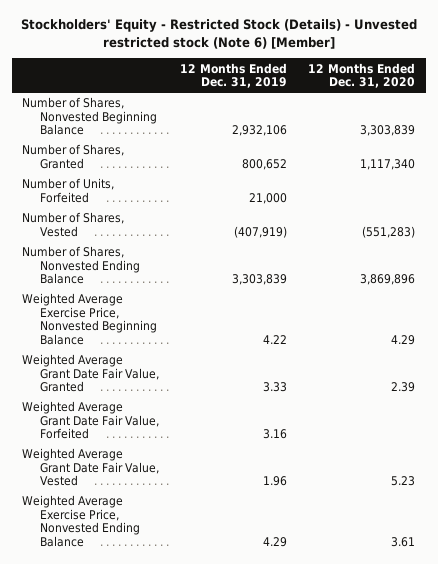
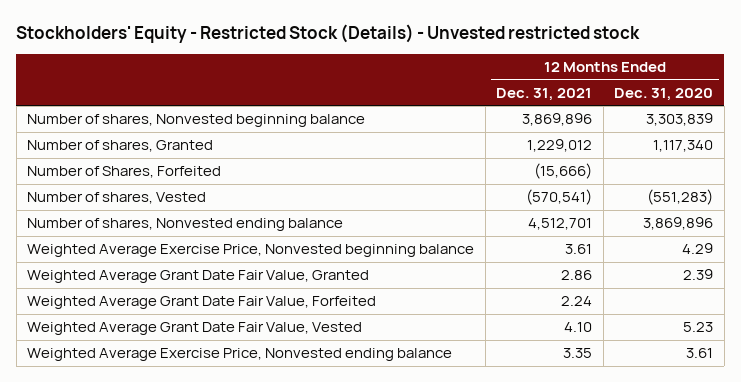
- Stockholders' Equity - Restricted Stock (Details) - Unvested restricted stock (Note 6) [Member]
+ Stockholders' Equity - Restricted Stock (Details) - Unvested restricted stock
- | 12 Months Ended Dec. 31, 2019 | 12 Months Ended Dec. 31, 2020
+ | 12 Months Ended Dec. 31, 2021 | 12 Months Ended Dec. 31, 2020
- Number of Shares, Nonvested Beginning Balance | 2,932,106 | 3,303,839
- Number of Shares, Granted | 800,652 | 1,117,340
- Number of Units, Forfeited | 21,000 |
- Number of Shares, Vested | (407,919) | (551,283)
- Number of Shares, Nonvested Ending Balance | 3,303,839 | 3,869,896
- Weighted Average Exercise Price, Nonvested Beginning Balance | 4.22 | 4.29
+ Number of shares, Nonvested beginning balance | 3,869,896 | 3,303,839
+ Number of shares, Granted | 1,229,012 | 1,117,340
+ Number of Shares, Forfeited | (15,666) |
+ Number of shares, Vested | (570,541) | (551,283)
+ Number of shares, Nonvested ending balance | 4,512,701 | 3,869,896
+ Weighted Average Exercise Price, Nonvested beginning balance | 3.61 | 4.29
- Weighted Average Exercise Price, Nonvested Ending Balance | 4.29 | 3.61
+ Weighted Average Exercise Price, Nonvested ending balance | 3.35 | 3.61

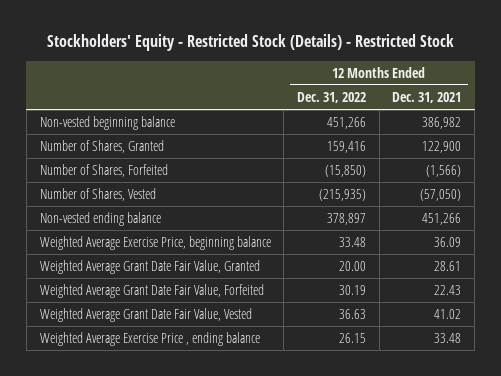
- Stockholders' Equity - Restricted Stock (Details) - Unvested restricted stock
+ Stockholders' Equity - Restricted Stock (Details) - Restricted Stock
- | 12 Months Ended Dec. 31, 2021 | 12 Months Ended Dec. 31, 2020
+ | 12 Months Ended Dec. 31, 2022 | 12 Months Ended Dec. 31, 2021
- Number of shares, Nonvested beginning balance | 3,869,896 | 3,303,839
- Number of shares, Granted | 1,229,012 | 1,117,340
- Number of Shares, Forfeited | (15,666) |
- Number of shares, Vested | (570,541) | (551,283)
- Number of shares, Nonvested ending balance | 4,512,701 | 3,869,896
- Weighted Average Exercise Price, Nonvested beginning balance | 3.61 | 4.29
- Weighted Average Grant Date Fair Value, Granted | 2.86 | 2.39
- Weighted Average Grant Date Fair Value, Forfeited | 2.24 |
- Weighted Average Grant Date Fair Value, Vested | 4.10 | 5.23
- Weighted Average Exercise Price, Nonvested ending balance | 3.35 | 3.61
+ Non-vested beginning balance | 451,266 | 386,982
+ Number of Shares, Granted | 159,416 | 122,900
+ Number of Shares, Forfeited | (15,850) | (1,566)
+ Number of Shares, Vested | (215,935) | (57,050)
+ Non-vested ending balance | 378,897 | 451,266
+ Weighted Average Exercise Price, beginning balance | 33.48 | 36.09
+ Weighted Average Grant Date Fair Value, Granted | 20.00 | 28.61
+ Weighted Average Grant Date Fair Value, Forfeited | 30.19 | 22.43
+ Weighted Average Grant Date Fair Value, Vested | 36.63 | 41.02
+ Weighted Average Exercise Price , ending balance | 26.15 | 33.48

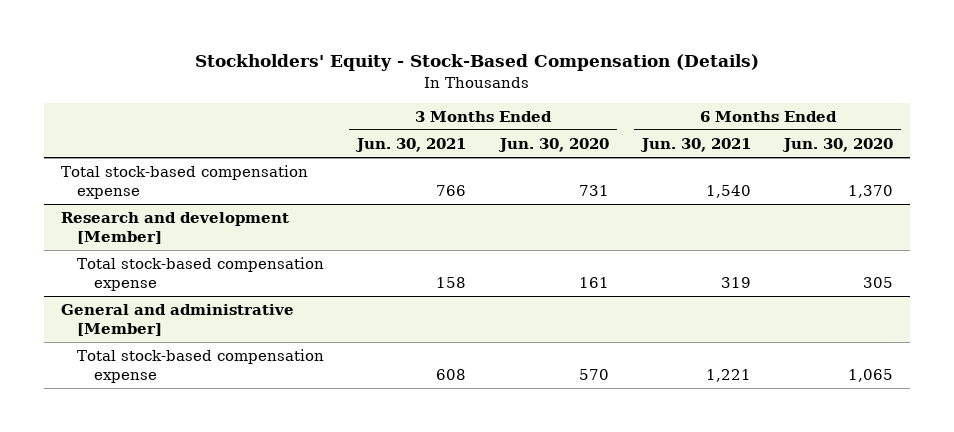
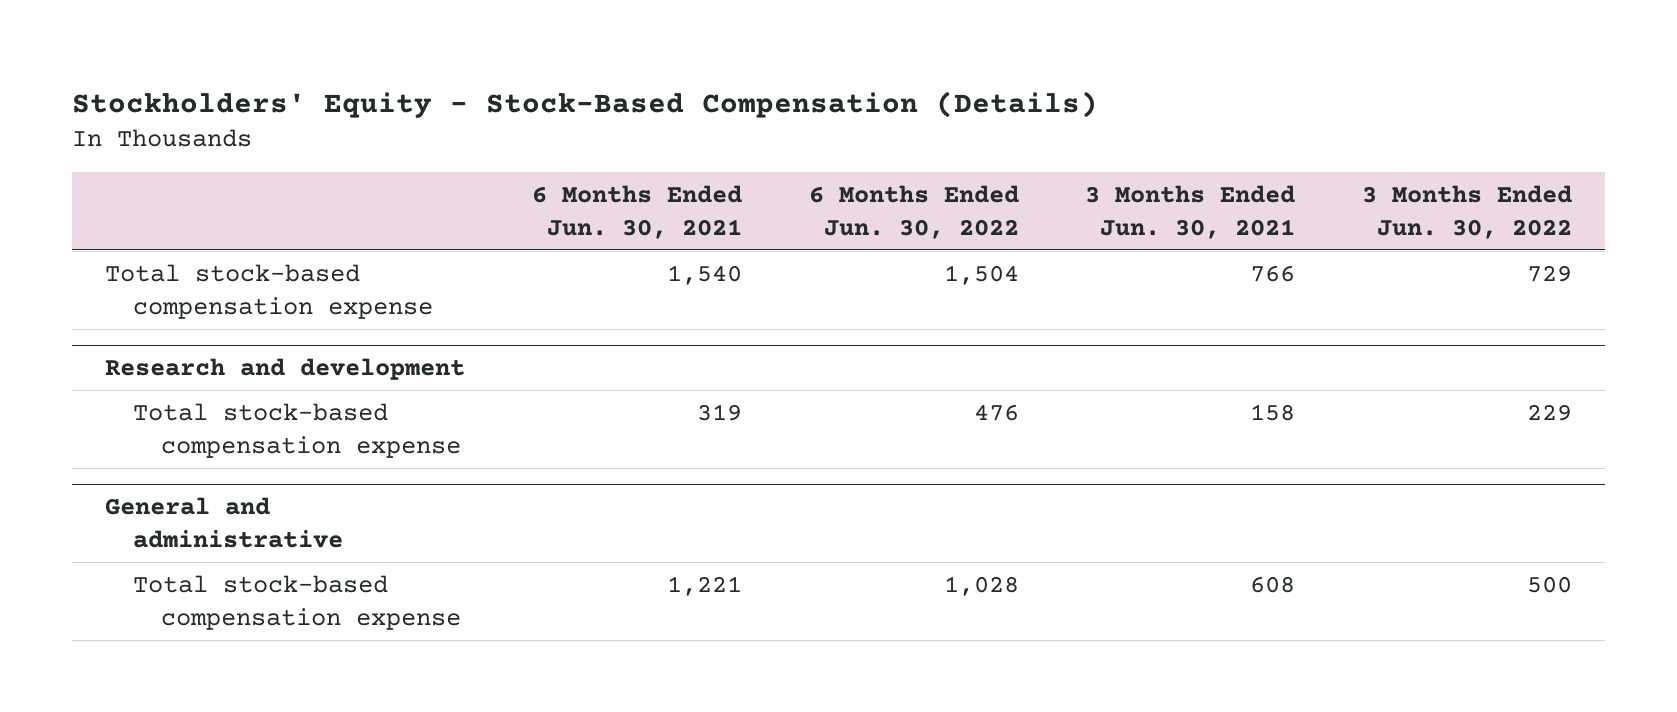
- | 3 Months Ended Jun. 30, 2021 | 3 Months Ended Jun. 30, 2020 | 6 Months Ended Jun. 30, 2021 | 6 Months Ended Jun. 30, 2020
+ | 6 Months Ended Jun. 30, 2021 | 6 Months Ended Jun. 30, 2022 | 3 Months Ended Jun. 30, 2021 | 3 Months Ended Jun. 30, 2022
- Research and development [Member]
+ Research and development
- General and administrative [Member]
+ General and administrative

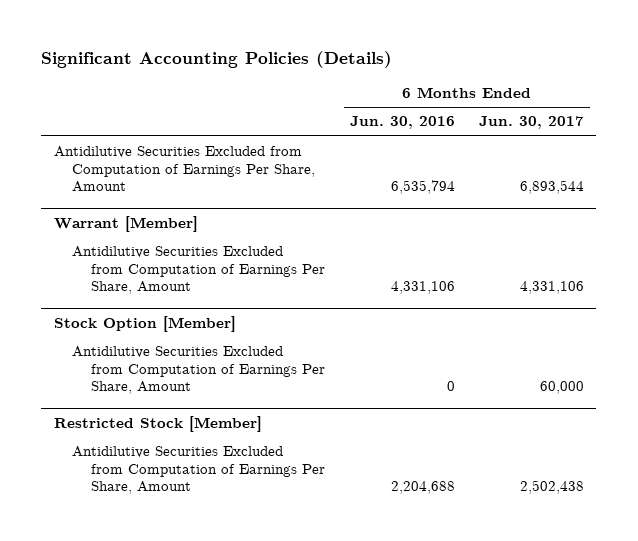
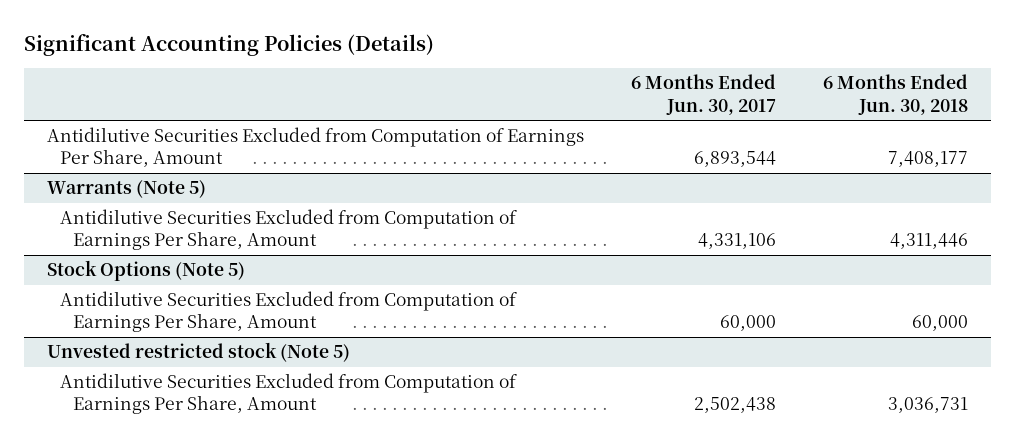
- | 6 Months Ended Jun. 30, 2016 | 6 Months Ended Jun. 30, 2017
+ | 6 Months Ended Jun. 30, 2017 | 6 Months Ended Jun. 30, 2018
- Warrant [Member]
+ Warrants (Note 5)
- Stock Option [Member]
+ Stock Options (Note 5)
- Restricted Stock [Member]
+ Unvested restricted stock (Note 5)

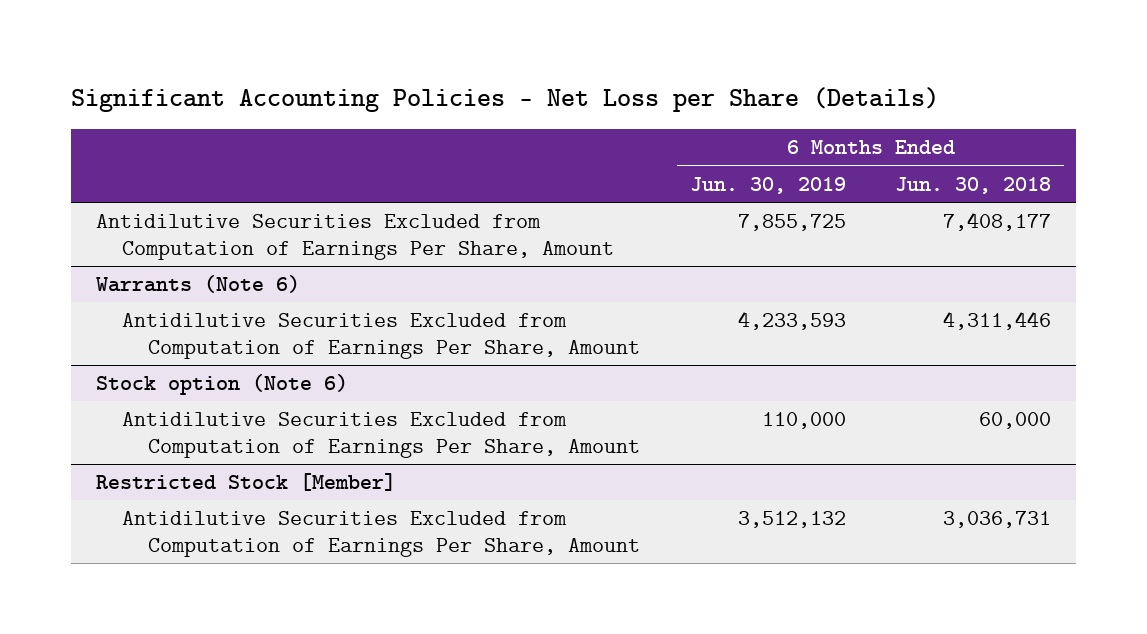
- Significant Accounting Policies (Details)
+ Significant Accounting Policies - Net Loss per Share (Details)
- | 6 Months Ended Jun. 30, 2017 | 6 Months Ended Jun. 30, 2018
+ | 6 Months Ended Jun. 30, 2019 | 6 Months Ended Jun. 30, 2018
- Warrants (Note 5)
+ Warrants (Note 6)
- Stock Options (Note 5)
+ Stock option (Note 6)
- Unvested restricted stock (Note 5)
+ Restricted Stock [Member]

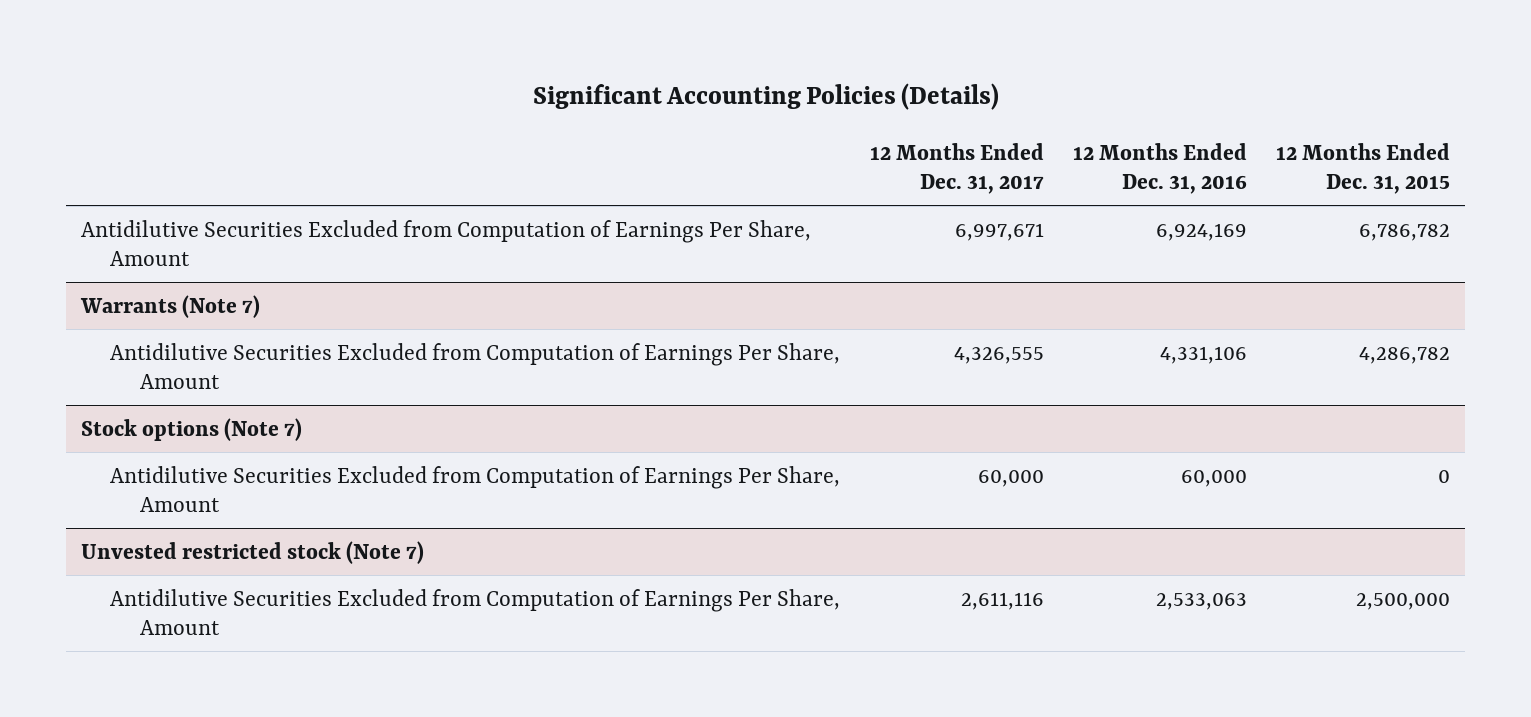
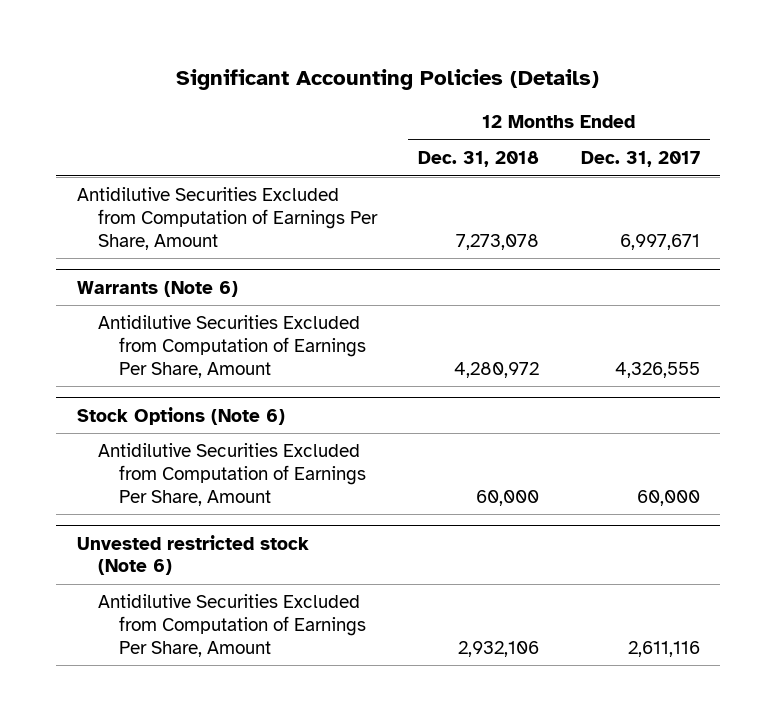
- | 12 Months Ended Dec. 31, 2017 | 12 Months Ended Dec. 31, 2016 | 12 Months Ended Dec. 31, 2015
+ | 12 Months Ended Dec. 31, 2018 | 12 Months Ended Dec. 31, 2017
- Warrants (Note 7)
+ Warrants (Note 6)
- Stock options (Note 7)
+ Stock Options (Note 6)
- Unvested restricted stock (Note 7)
+ Unvested restricted stock (Note 6)

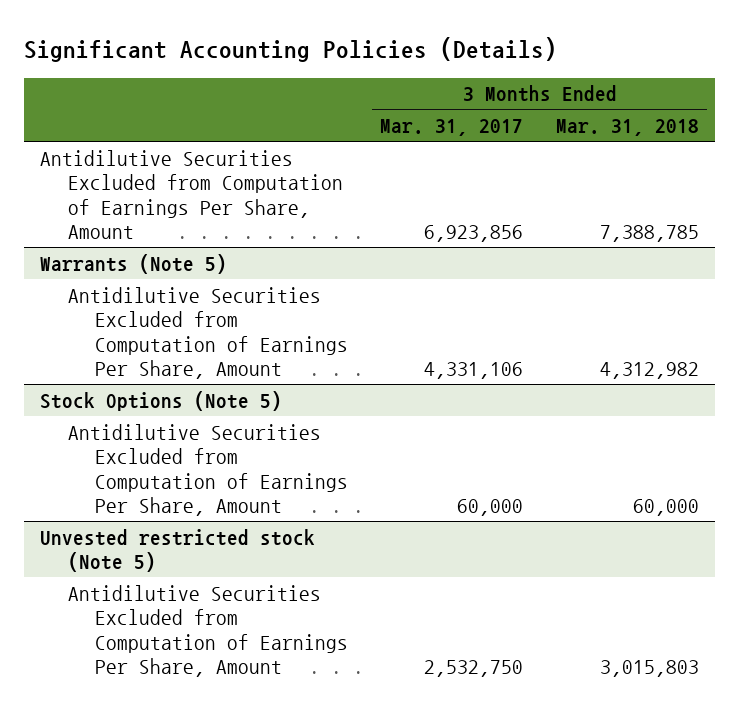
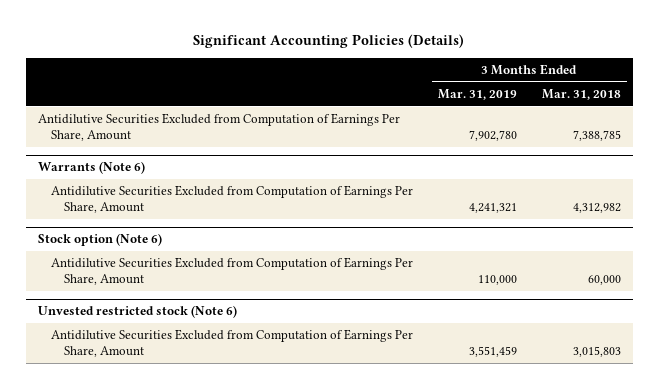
- | 3 Months Ended Mar. 31, 2017 | 3 Months Ended Mar. 31, 2018
+ | 3 Months Ended Mar. 31, 2019 | 3 Months Ended Mar. 31, 2018
- Warrants (Note 5)
+ Warrants (Note 6)
- Stock Options (Note 5)
+ Stock option (Note 6)
- Unvested restricted stock (Note 5)
+ Unvested restricted stock (Note 6)

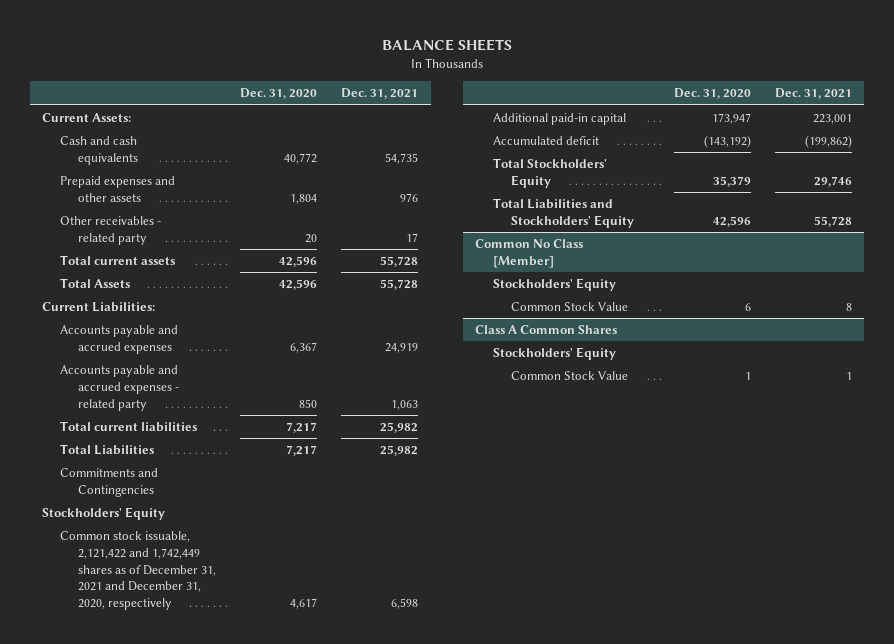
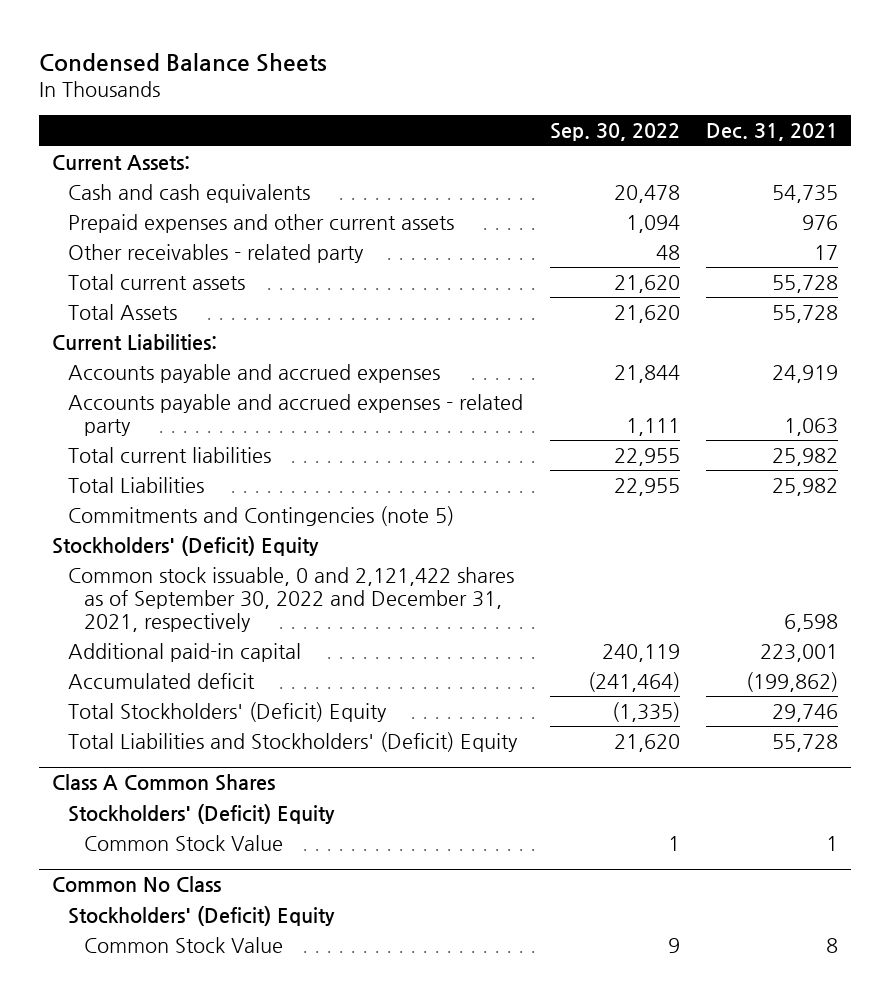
- BALANCE SHEETS
+ Condensed Balance Sheets
- | Dec. 31, 2020 | Dec. 31, 2021
+ | Sep. 30, 2022 | Dec. 31, 2021
- Prepaid expenses and other assets | 1,804 | 976
+ Prepaid expenses and other current assets | 1,094 | 976
- Commitments and Contingencies
- Stockholders' Equity
- Common stock issuable, 2,121,422 and 1,742,449 shares as of December 31, 2021 and December 31, 2020, respectively | 4,617 | 6,598
+ Commitments and Contingencies (note 5)
+ Stockholders' (Deficit) Equity
+ Common stock issuable, 0 and 2,121,422 shares as of September 30, 2022 and December 31, 2021, respectively | | 6,598
- Total Stockholders' Equity | 35,379 | 29,746
- Total Liabilities and Stockholders' Equity | 42,596 | 55,728
- Common No Class [Member]
- Stockholders' Equity
- Common Stock Value | 6 | 8
+ Total Stockholders' (Deficit) Equity | (1,335) | 29,746
+ Total Liabilities and Stockholders' (Deficit) Equity | 21,620 | 55,728
@ Class A Common Shares
- Stockholders' Equity
+ Stockholders' (Deficit) Equity
+ Common No Class
+ Stockholders' (Deficit) Equity
+ Common Stock Value | 9 | 8

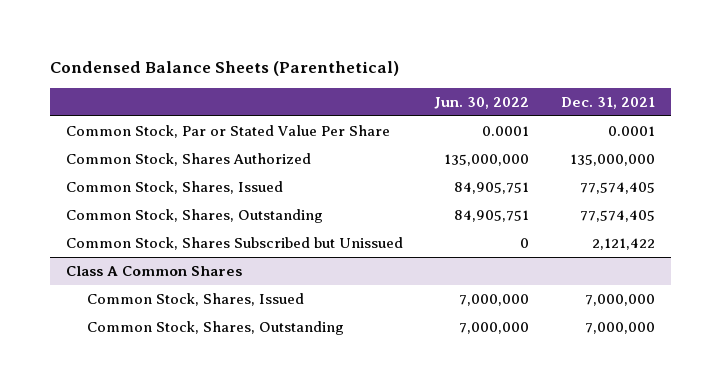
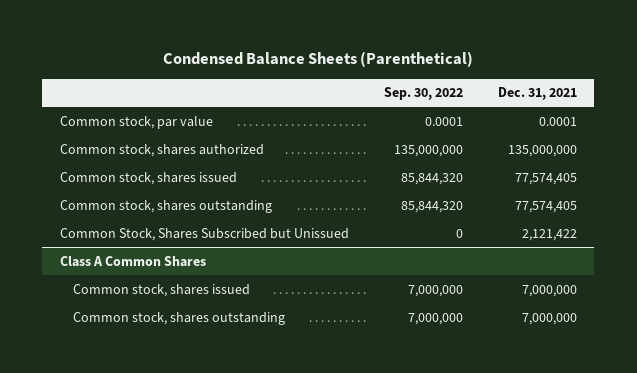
- | Jun. 30, 2022 | Dec. 31, 2021
+ | Sep. 30, 2022 | Dec. 31, 2021
- Common Stock, Par or Stated Value Per Share | 0.0001 | 0.0001
- Common Stock, Shares Authorized | 135,000,000 | 135,000,000
- Common Stock, Shares, Issued | 84,905,751 | 77,574,405
- Common Stock, Shares, Outstanding | 84,905,751 | 77,574,405
+ Common stock, par value | 0.0001 | 0.0001
+ Common stock, shares authorized | 135,000,000 | 135,000,000
+ Common stock, shares issued | 85,844,320 | 77,574,405
+ Common stock, shares outstanding | 85,844,320 | 77,574,405
@ Class A Common Shares
- Common Stock, Shares, Issued | 7,000,000 | 7,000,000
- Common Stock, Shares, Outstanding | 7,000,000 | 7,000,000
+ Common stock, shares issued | 7,000,000 | 7,000,000
+ Common stock, shares outstanding | 7,000,000 | 7,000,000

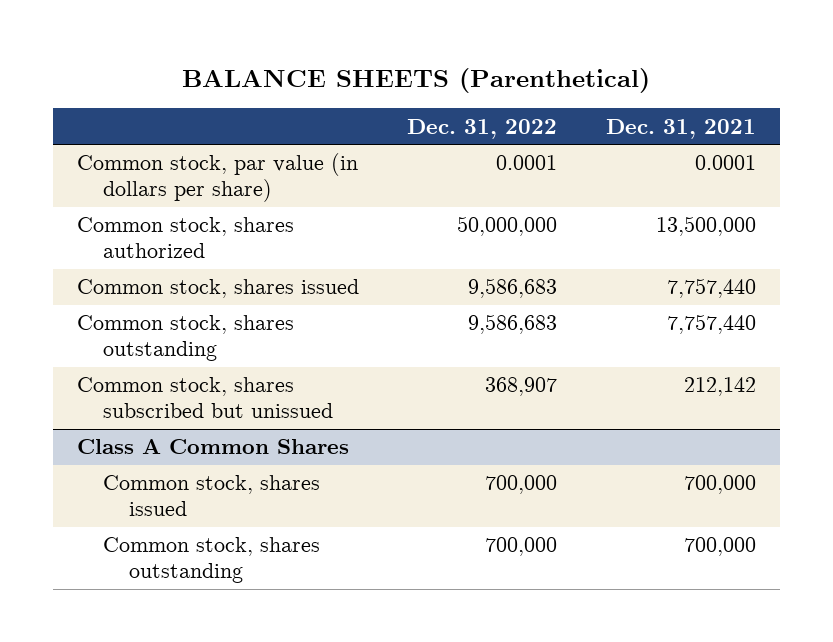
- Condensed Balance Sheets (Parenthetical)
+ BALANCE SHEETS (Parenthetical)
- | Sep. 30, 2022 | Dec. 31, 2021
+ | Dec. 31, 2022 | Dec. 31, 2021
- Common stock, par value | 0.0001 | 0.0001
- Common stock, shares authorized | 135,000,000 | 135,000,000
- Common stock, shares issued | 85,844,320 | 77,574,405
- Common stock, shares outstanding | 85,844,320 | 77,574,405
- Common Stock, Shares Subscribed but Unissued | 0 | 2,121,422
+ Common stock, par value (in dollars per share) | 0.0001 | 0.0001
+ Common stock, shares authorized | 50,000,000 | 13,500,000
+ Common stock, shares issued | 9,586,683 | 7,757,440
+ Common stock, shares outstanding | 9,586,683 | 7,757,440
+ Common stock, shares subscribed but unissued | 368,907 | 212,142
@ Class A Common Shares
- Common stock, shares issued | 7,000,000 | 7,000,000
- Common stock, shares outstanding | 7,000,000 | 7,000,000
+ Common stock, shares issued | 700,000 | 700,000
+ Common stock, shares outstanding | 700,000 | 700,000

